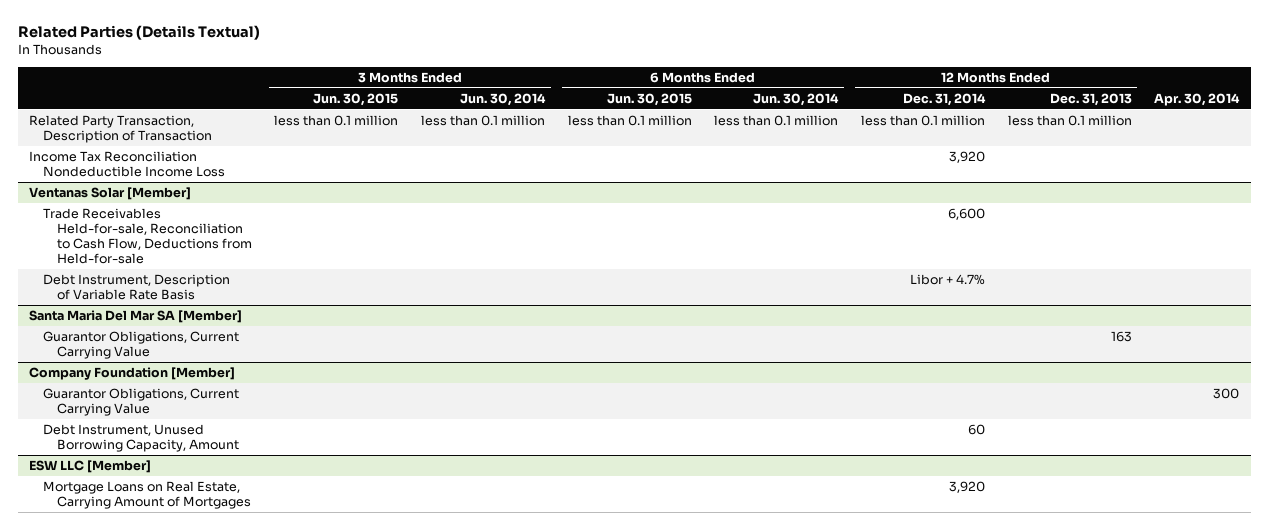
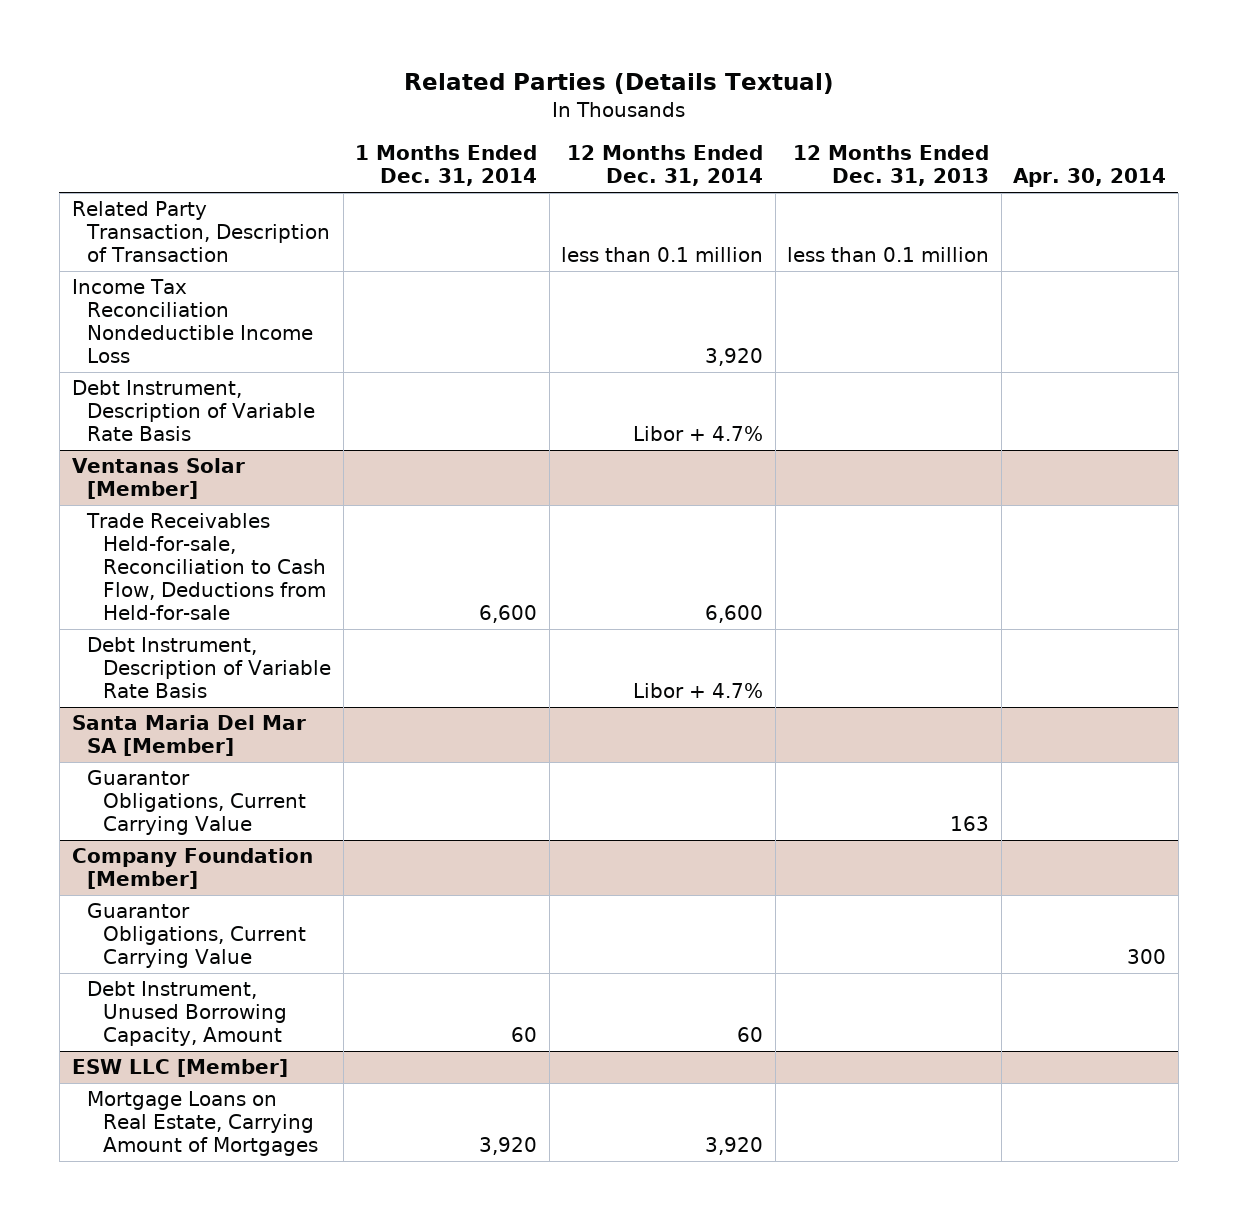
- | 3 Months Ended Jun. 30, 2015 | 3 Months Ended Jun. 30, 2014 | 6 Months Ended Jun. 30, 2015 | 6 Months Ended Jun. 30, 2014 | 12 Months Ended Dec. 31, 2014 | 12 Months Ended Dec. 31, 2013 | Apr. 30, 2014
+ | 1 Months Ended Dec. 31, 2014 | 12 Months Ended Dec. 31, 2014 | 12 Months Ended Dec. 31, 2013 | Apr. 30, 2014
+ Debt Instrument, Description of Variable Rate Basis | | Libor + 4.7% | |

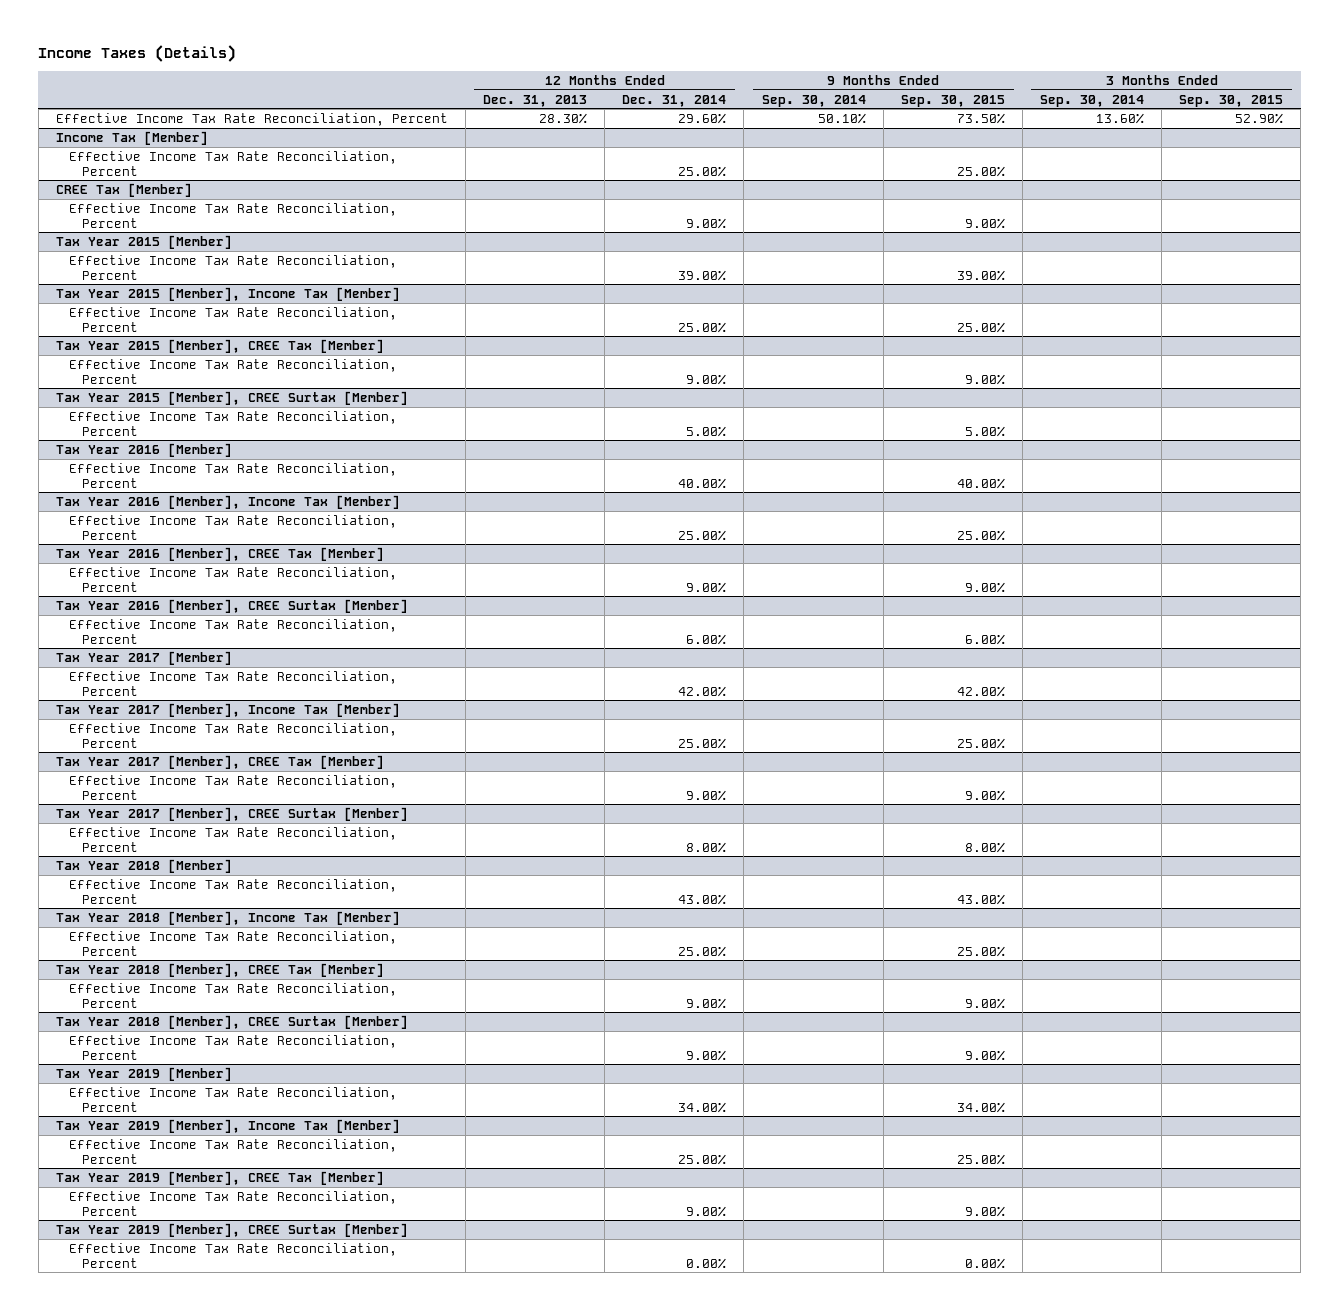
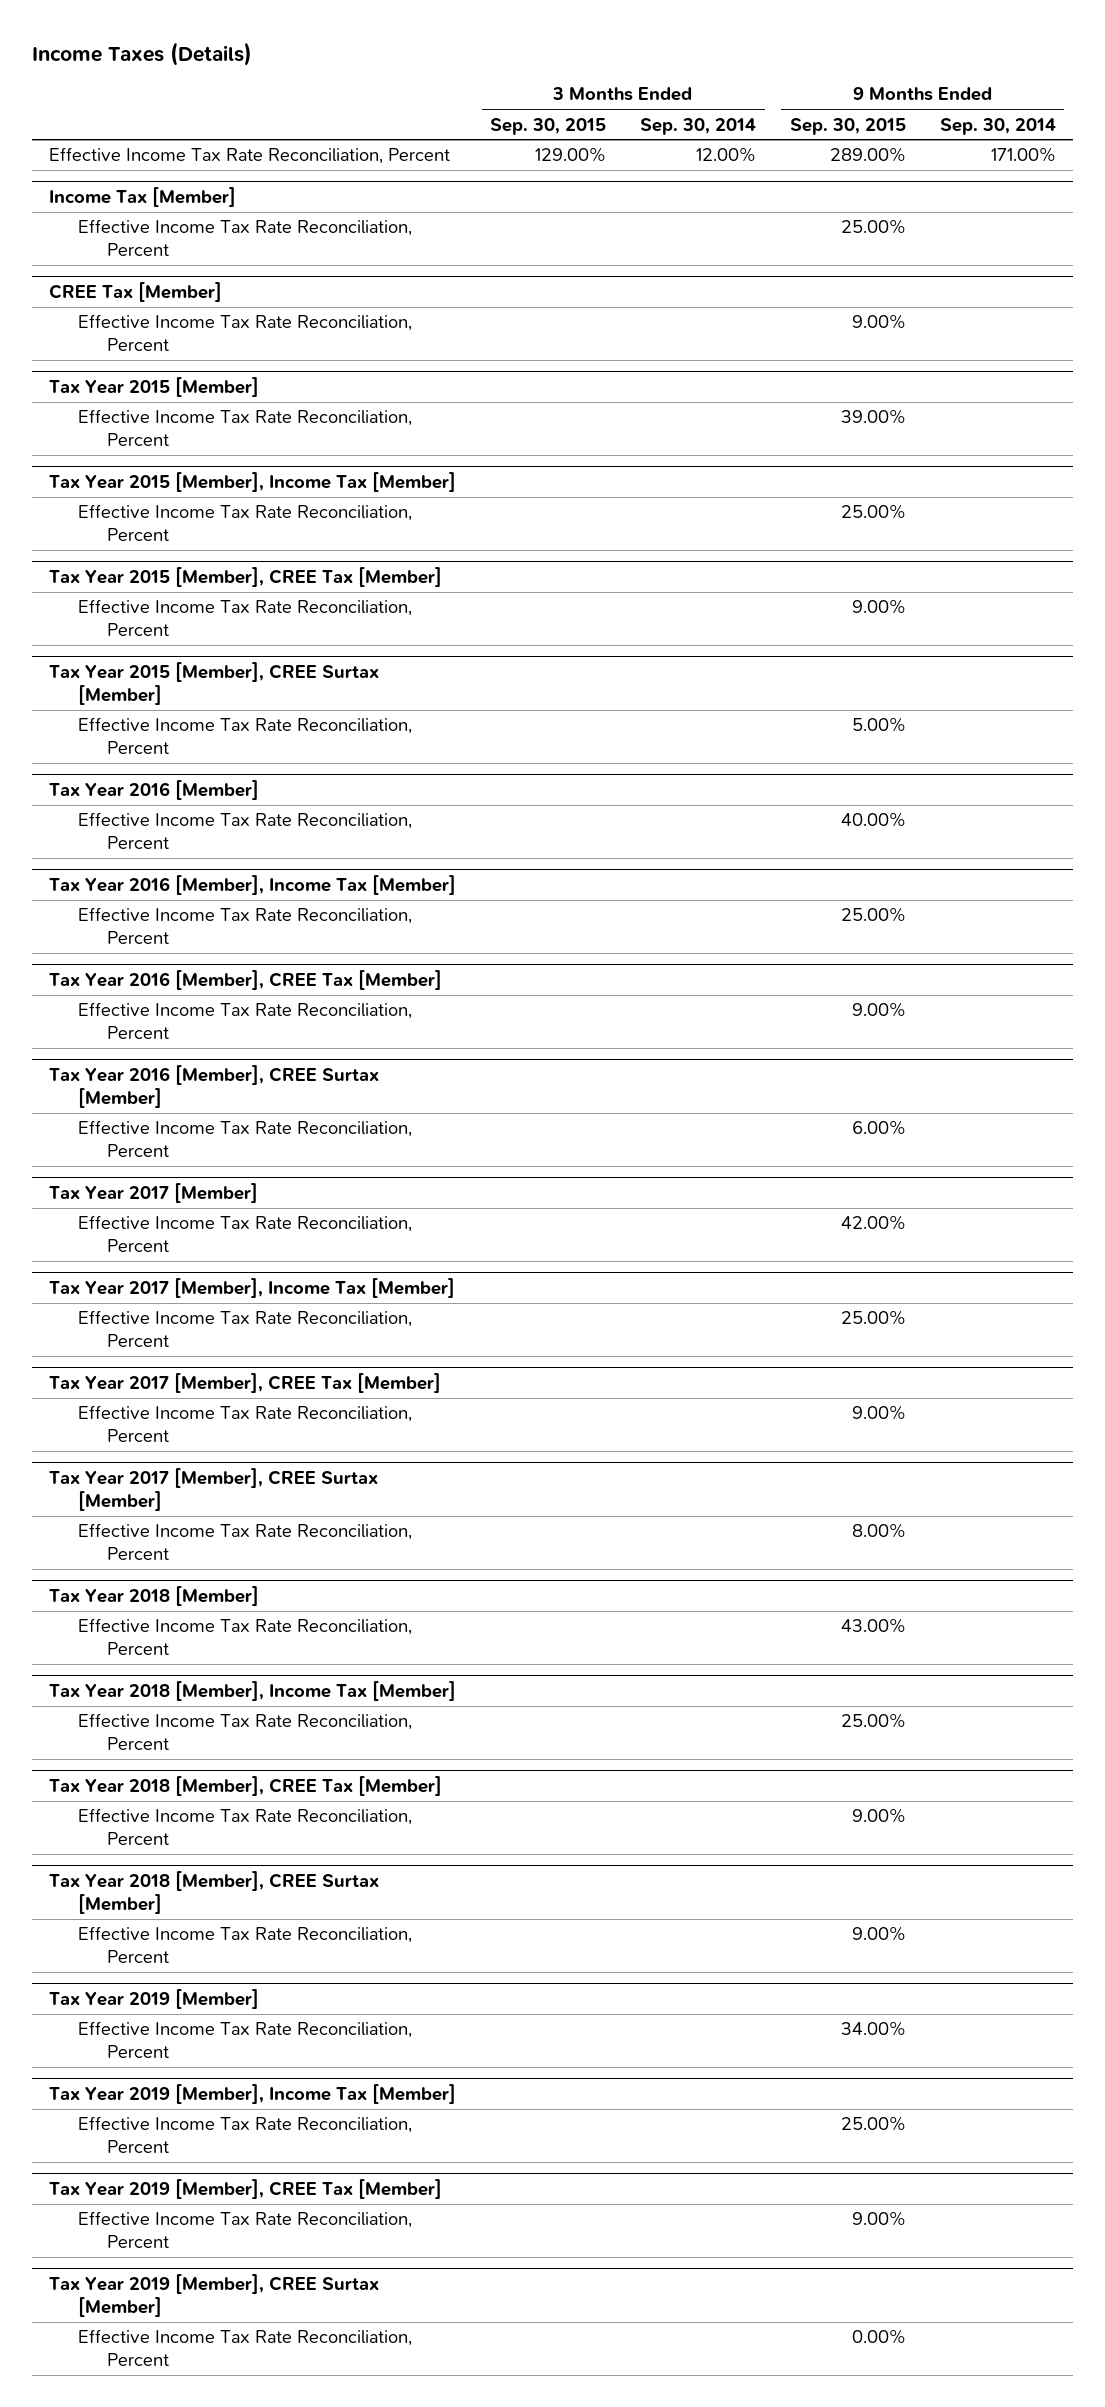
- | 12 Months Ended Dec. 31, 2013 | 12 Months Ended Dec. 31, 2014 | 9 Months Ended Sep. 30, 2014 | 9 Months Ended Sep. 30, 2015 | 3 Months Ended Sep. 30, 2014 | 3 Months Ended Sep. 30, 2015
+ | 3 Months Ended Sep. 30, 2015 | 3 Months Ended Sep. 30, 2014 | 9 Months Ended Sep. 30, 2015 | 9 Months Ended Sep. 30, 2014
- Effective Income Tax Rate Reconciliation, Percent | 28.30% | 29.60% | 50.10% | 73.50% | 13.60% | 52.90%
+ Effective Income Tax Rate Reconciliation, Percent | 129.00% | 12.00% | 289.00% | 171.00%

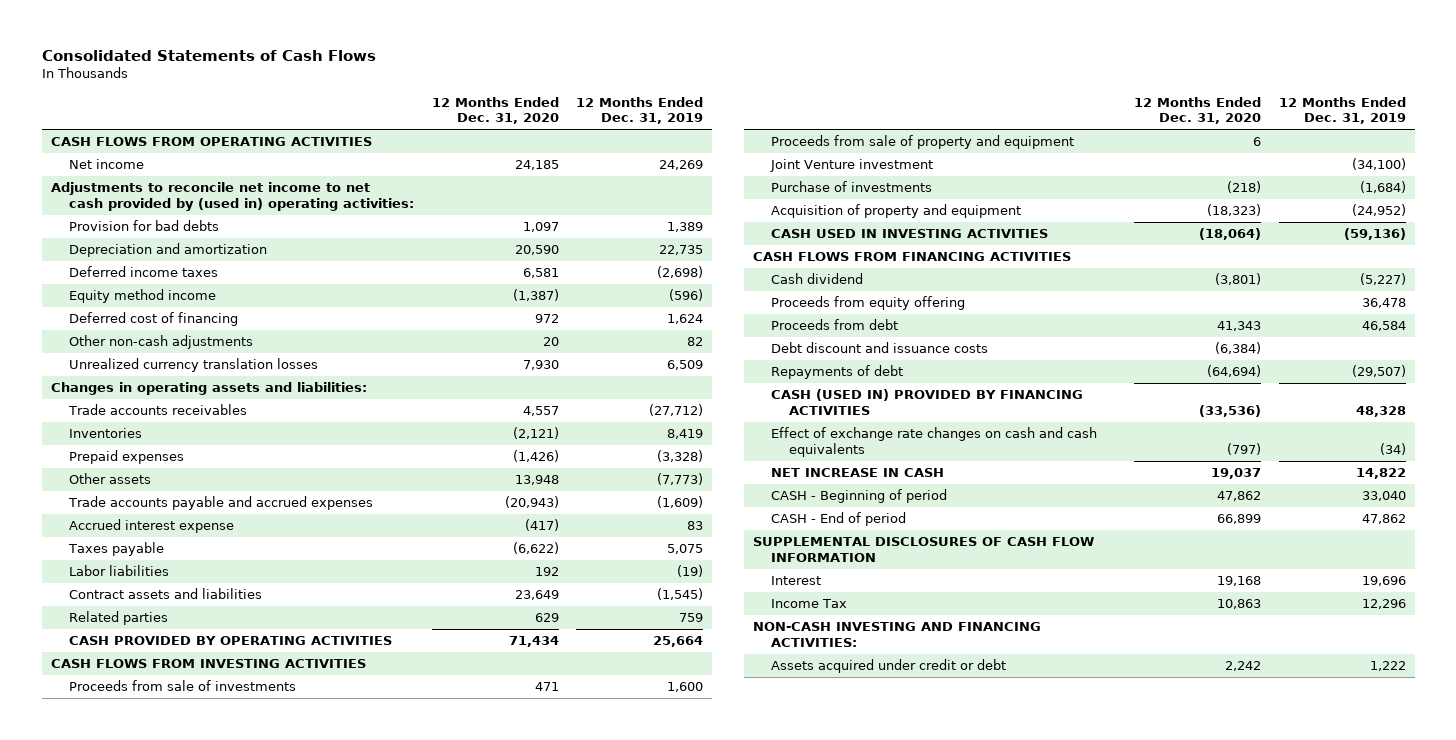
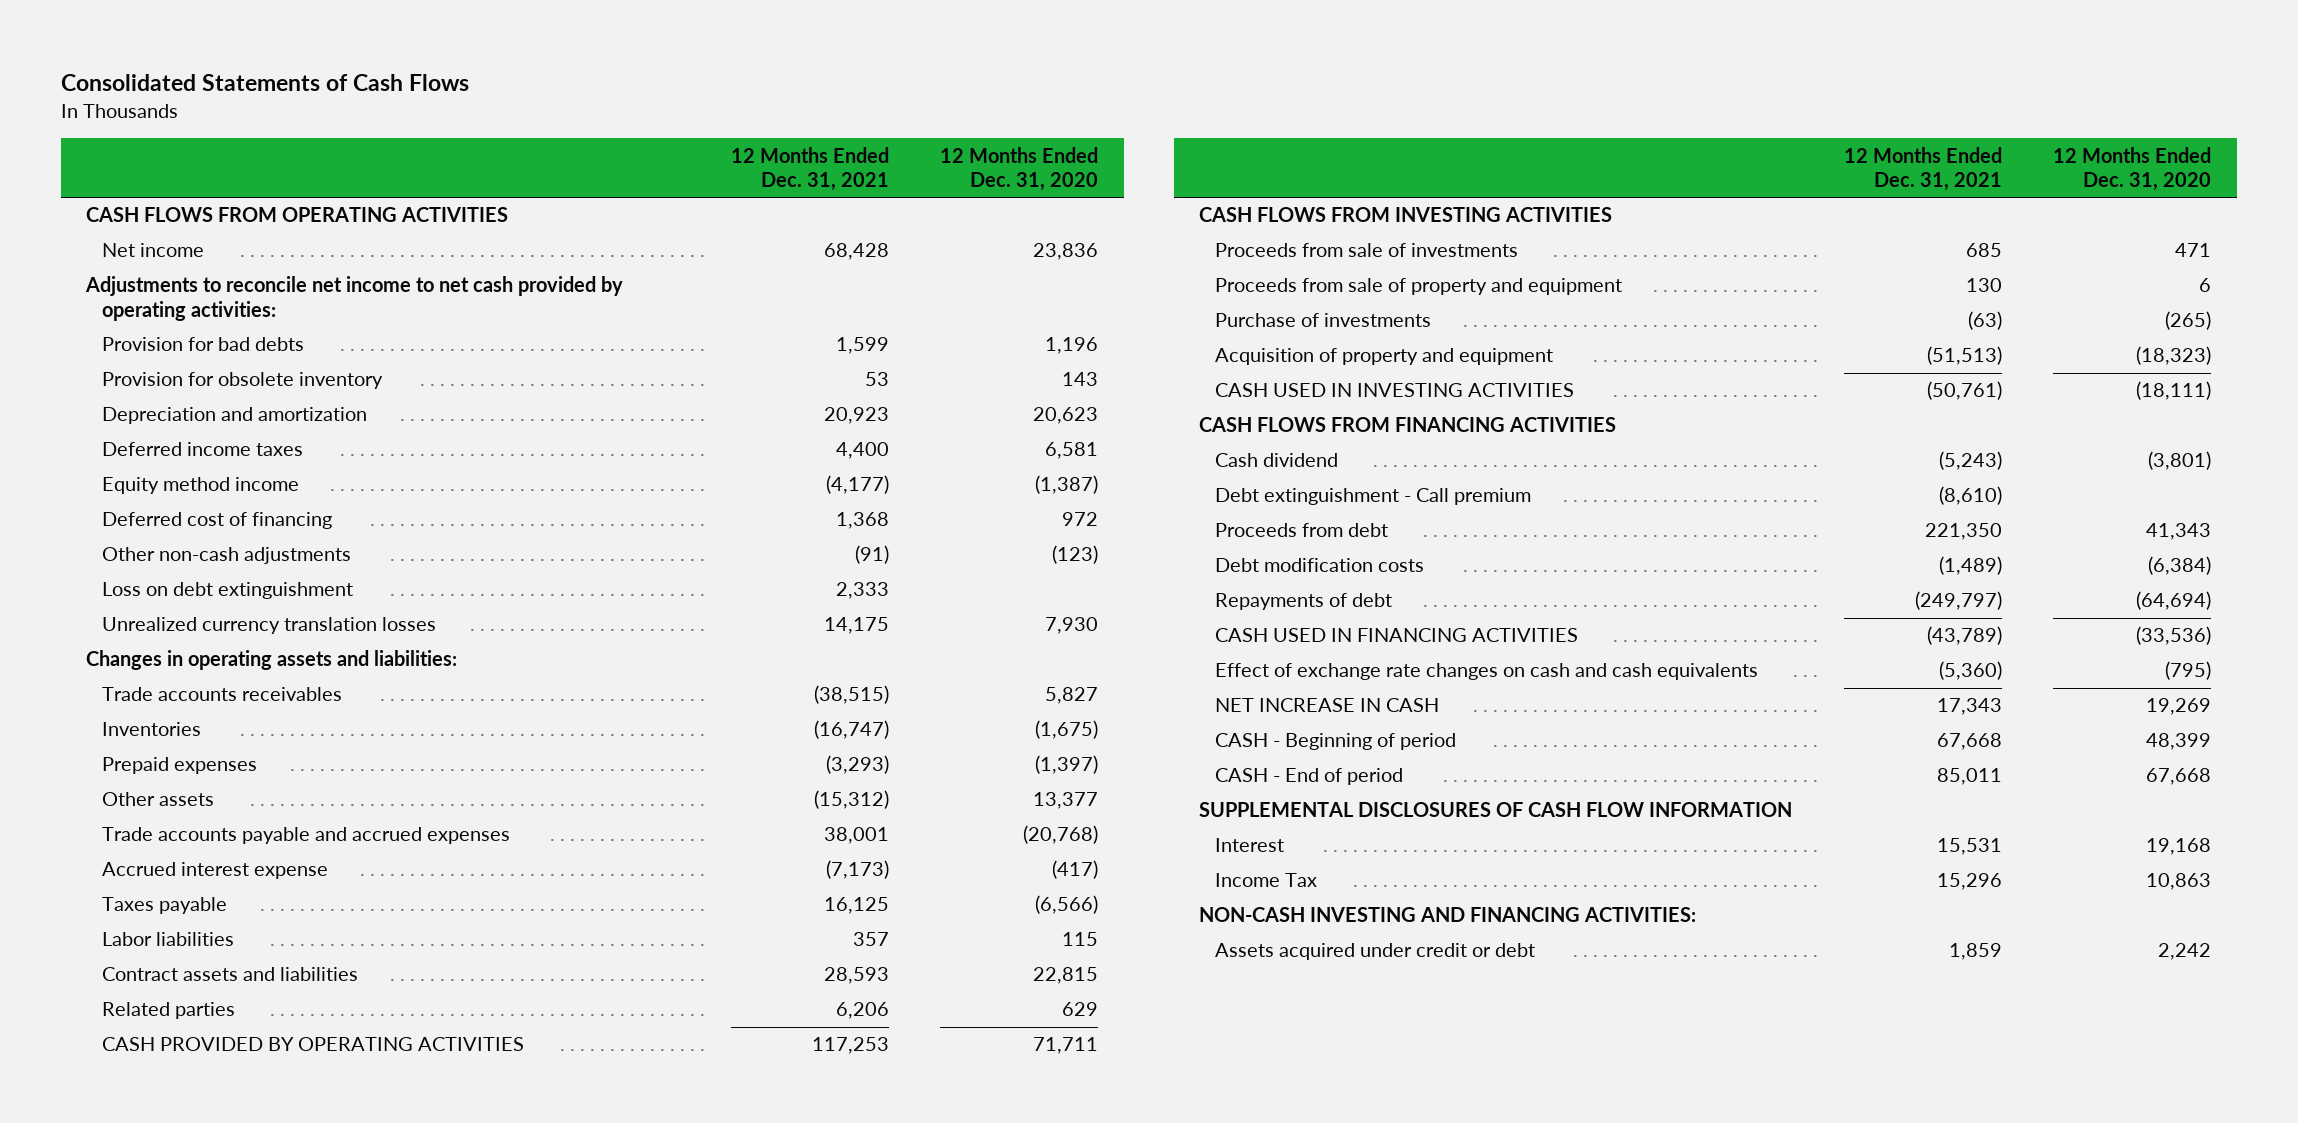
- | 12 Months Ended Dec. 31, 2020 | 12 Months Ended Dec. 31, 2019
+ | 12 Months Ended Dec. 31, 2021 | 12 Months Ended Dec. 31, 2020
- Net income | 24,185 | 24,269
- Adjustments to reconcile net income to net cash provided by (used in) operating activities:
- Provision for bad debts | 1,097 | 1,389
- Depreciation and amortization | 20,590 | 22,735
+ Net income | 68,428 | 23,836
+ Adjustments to reconcile net income to net cash provided by operating activities:
+ Provision for bad debts | 1,599 | 1,196
+ Provision for obsolete inventory | 53 | 143
+ Depreciation and amortization | 20,923 | 20,623
- Other non-cash adjustments | 20 | 82
+ Other non-cash adjustments | (91) | (123)
+ Loss on debt extinguishment | 2,333 |
- Trade accounts receivables | 4,557 | (27,712)
- Inventories | (2,121) | 8,419
- Prepaid expenses | (1,426) | (3,328)
- Other assets | 13,948 | (7,773)
- Trade accounts payable and accrued expenses | (20,943) | (1,609)
+ Trade accounts receivables | (38,515) | 5,827
+ Inventories | (16,747) | (1,675)
+ Prepaid expenses | (3,293) | (1,397)
+ Other assets | (15,312) | 13,377
+ Trade accounts payable and accrued expenses | 38,001 | (20,768)
- Taxes payable | (6,622) | 5,075
- Labor liabilities | 192 | (19)
- Contract assets and liabilities | 23,649 | (1,545)
+ Taxes payable | 16,125 | (6,566)
+ Labor liabilities | 357 | 115
+ Contract assets and liabilities | 28,593 | 22,815
- CASH PROVIDED BY OPERATING ACTIVITIES | 71,434 | 25,664
+ CASH PROVIDED BY OPERATING ACTIVITIES | 117,253 | 71,711
- Joint Venture investment | | (34,100)
- Purchase of investments | (218) | (1,684)
+ Purchase of investments | (63) | (265)
- CASH USED IN INVESTING ACTIVITIES | (18,064) | (59,136)
+ CASH USED IN INVESTING ACTIVITIES | (50,761) | (18,111)
- Proceeds from equity offering | | 36,478
+ Debt extinguishment - Call premium | (8,610) |
- Debt discount and issuance costs | (6,384) |
+ Debt modification costs | (1,489) | (6,384)
- CASH (USED IN) PROVIDED BY FINANCING ACTIVITIES | (33,536) | 48,328
- Effect of exchange rate changes on cash and cash equivalents | (797) | (34)
- NET INCREASE IN CASH | 19,037 | 14,822
- CASH - Beginning of period | 47,862 | 33,040
- CASH - End of period | 66,899 | 47,862
+ CASH USED IN FINANCING ACTIVITIES | (43,789) | (33,536)
+ Effect of exchange rate changes on cash and cash equivalents | (5,360) | (795)
+ NET INCREASE IN CASH | 17,343 | 19,269
+ CASH - Beginning of period | 67,668 | 48,399
+ CASH - End of period | 85,011 | 67,668

